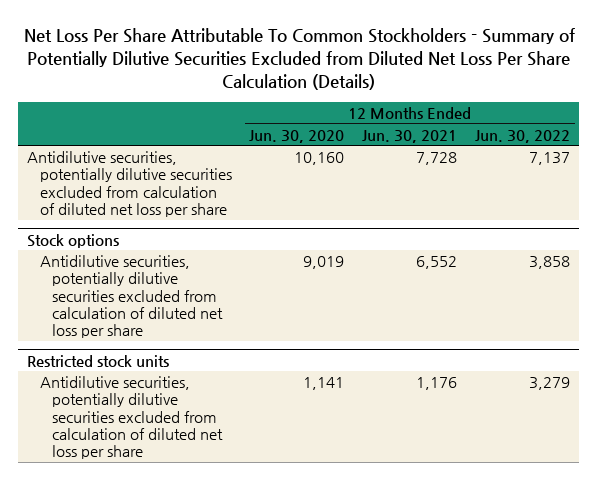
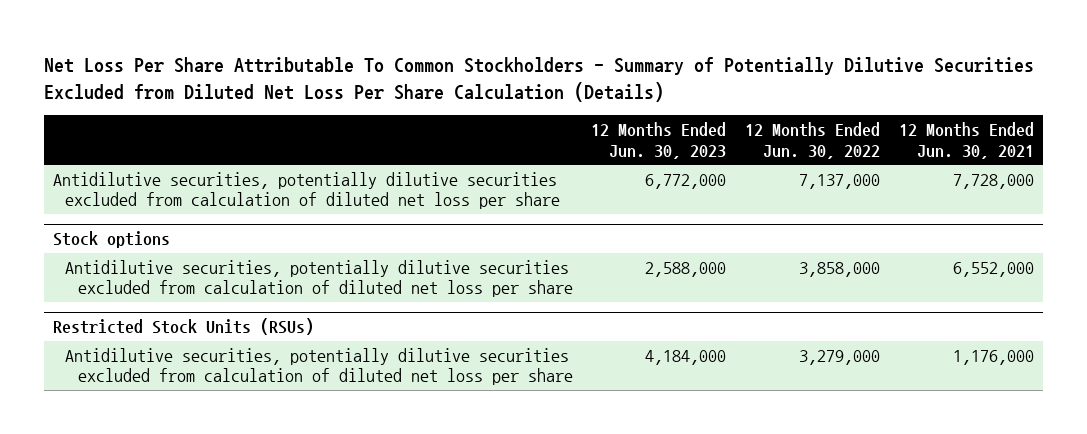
- | 12 Months Ended Jun. 30, 2020 | 12 Months Ended Jun. 30, 2021 | 12 Months Ended Jun. 30, 2022
+ | 12 Months Ended Jun. 30, 2023 | 12 Months Ended Jun. 30, 2022 | 12 Months Ended Jun. 30, 2021
- Antidilutive securities, potentially dilutive securities excluded from calculation of diluted net loss per share | 10,160 | 7,728 | 7,137
+ Antidilutive securities, potentially dilutive securities excluded from calculation of diluted net loss per share | 6,772,000 | 7,137,000 | 7,728,000
@ Stock options
- Antidilutive securities, potentially dilutive securities excluded from calculation of diluted net loss per share | 9,019 | 6,552 | 3,858
- Restricted stock units
- Antidilutive securities, potentially dilutive securities excluded from calculation of diluted net loss per share | 1,141 | 1,176 | 3,279
@ Stock options
+ Antidilutive securities, potentially dilutive securities excluded from calculation of diluted net loss per share | 2,588,000 | 3,858,000 | 6,552,000
+ Restricted Stock Units (RSUs)
+ Antidilutive securities, potentially dilutive securities excluded from calculation of diluted net loss per share | 4,184,000 | 3,279,000 | 1,176,000

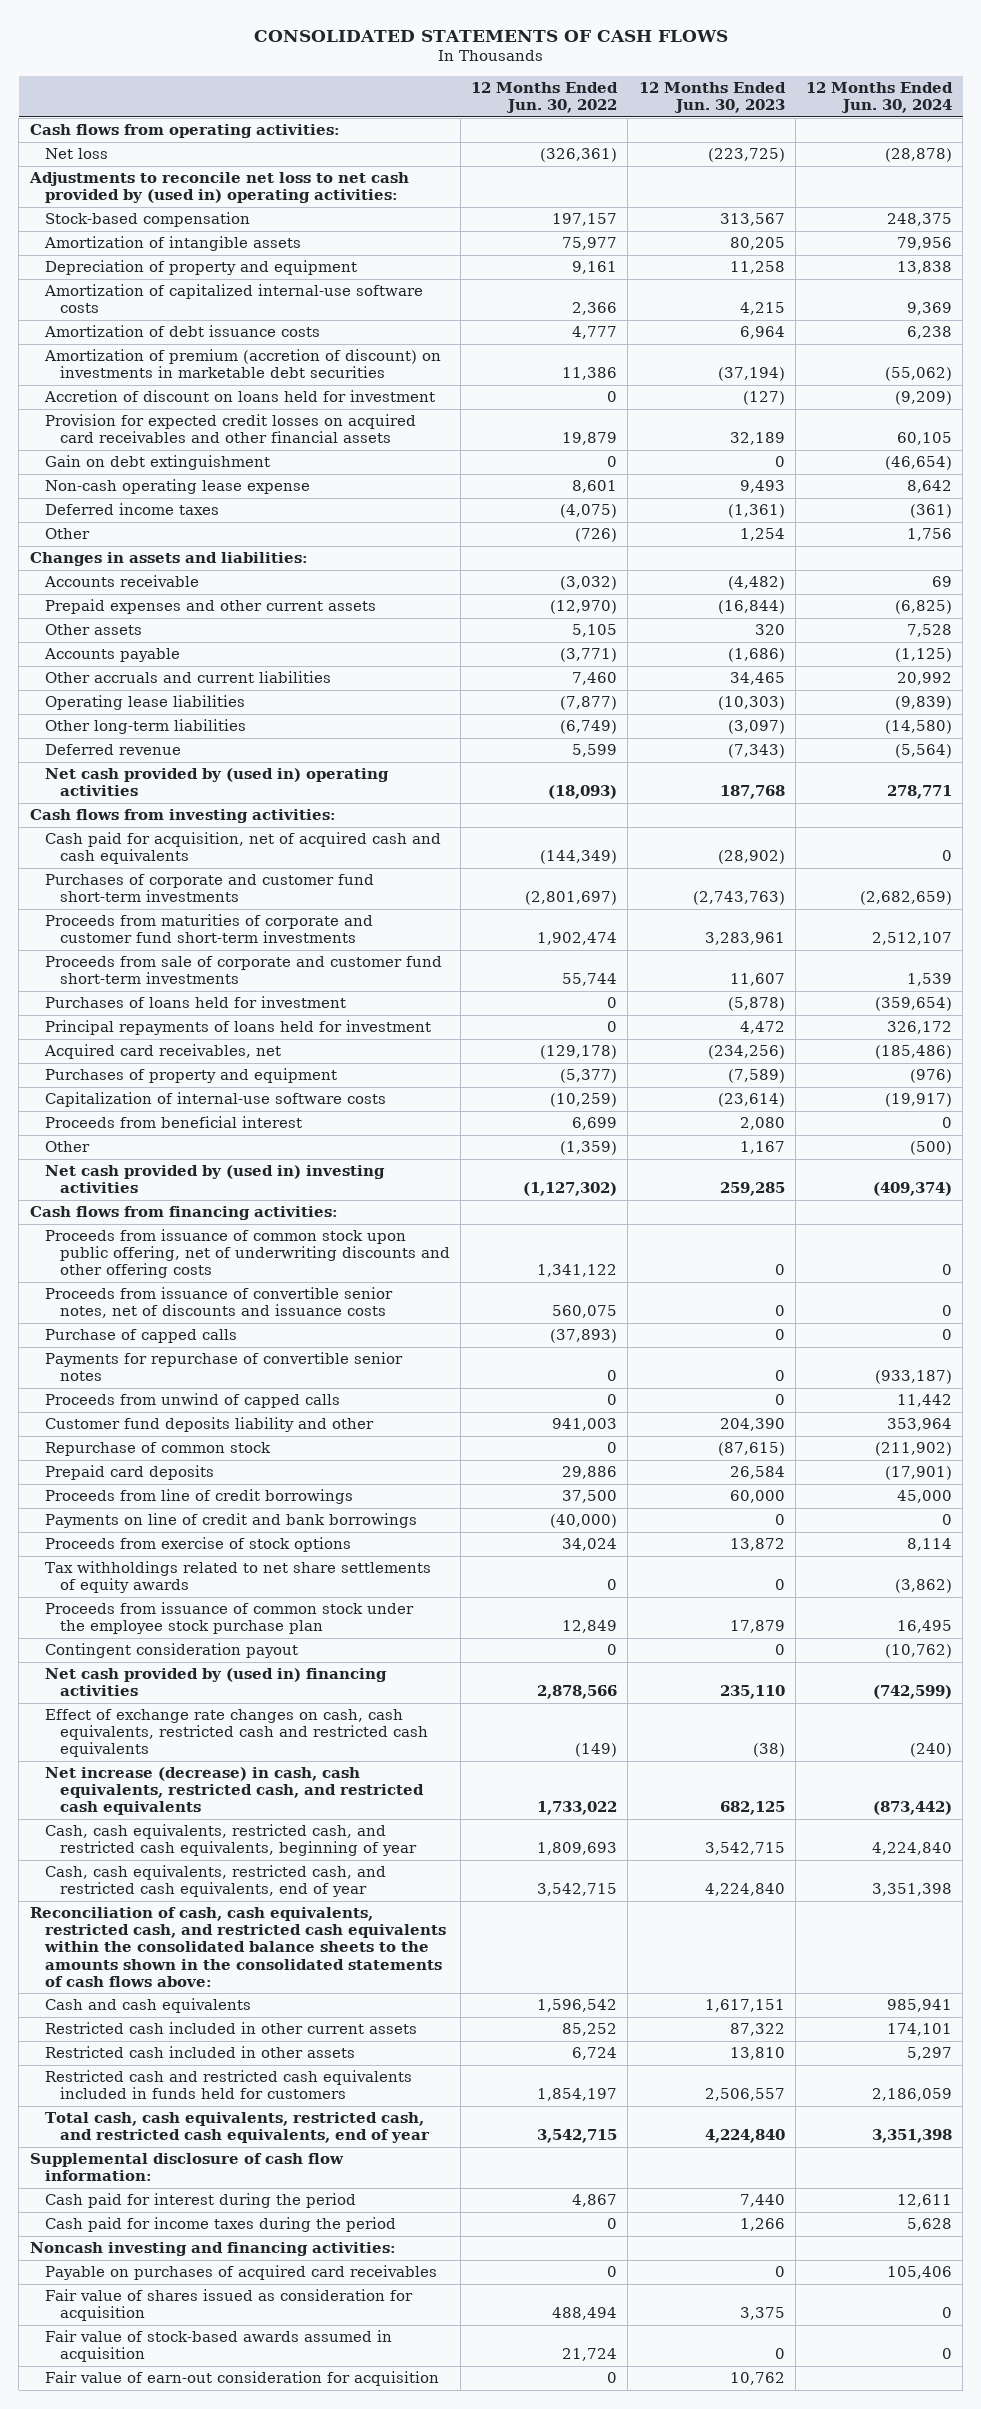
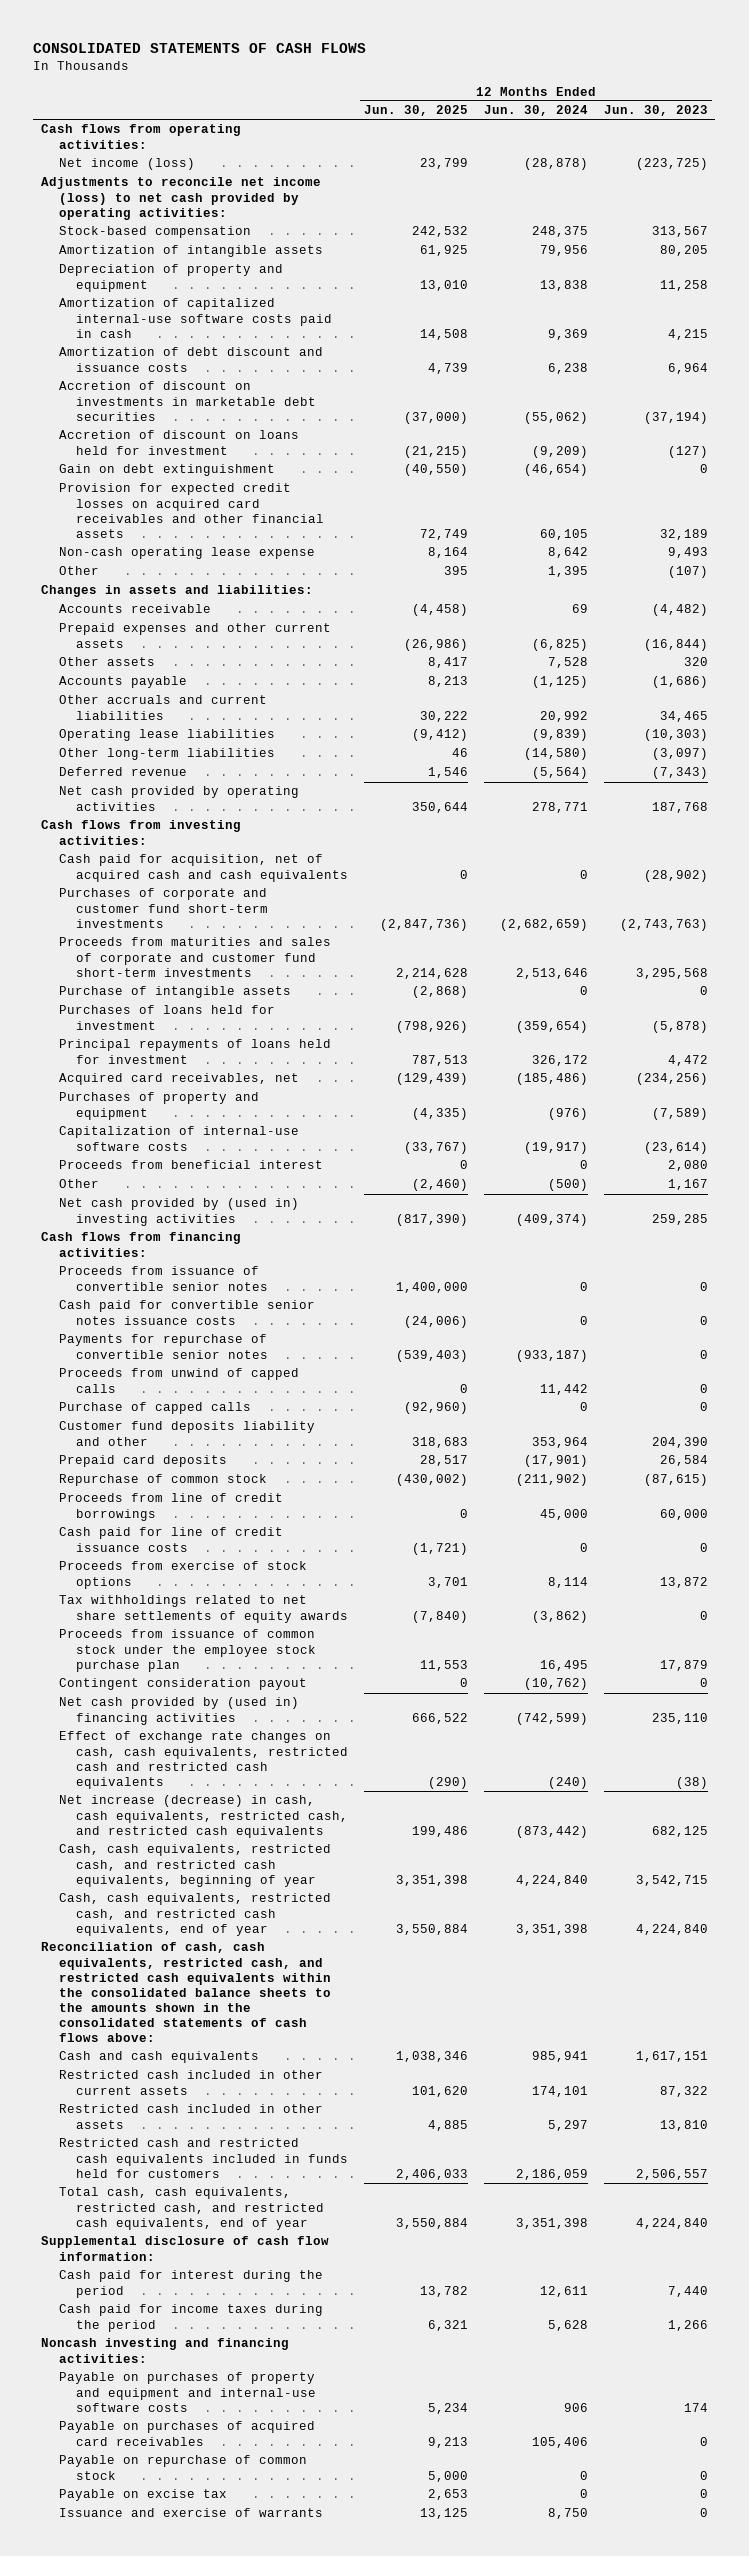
- | 12 Months Ended Jun. 30, 2022 | 12 Months Ended Jun. 30, 2023 | 12 Months Ended Jun. 30, 2024
+ | 12 Months Ended Jun. 30, 2025 | 12 Months Ended Jun. 30, 2024 | 12 Months Ended Jun. 30, 2023
- Net loss | (326,361) | (223,725) | (28,878)
- Adjustments to reconcile net loss to net cash provided by (used in) operating activities:
+ Net income (loss) | 23,799 | (28,878) | (223,725)
+ Adjustments to reconcile net income (loss) to net cash provided by operating activities:
- Amortization of capitalized internal-use software costs | 2,366 | 4,215 | 9,369
- Amortization of debt issuance costs | 4,777 | 6,964 | 6,238
- Amortization of premium (accretion of discount) on investments in marketable debt securities | 11,386 | (37,194) | (55,062)
+ Amortization of capitalized internal-use software costs paid in cash | 14,508 | 9,369 | 4,215
+ Amortization of debt discount and issuance costs | 4,739 | 6,238 | 6,964
+ Accretion of discount on investments in marketable debt securities | (37,000) | (55,062) | (37,194)
moved down: Provision for expected credit losses on acquired card receivables and other financial assets | 72,749 | 60,105 | 32,189
- Deferred income taxes | (4,075) | (1,361) | (361)
- Other | (726) | 1,254 | 1,756
+ Other | 395 | 1,395 | (107)
- Net cash provided by (used in) operating activities | (18,093) | 187,768 | 278,771
+ Net cash provided by operating activities | 350,644 | 278,771 | 187,768
- Proceeds from maturities of corporate and customer fund short-term investments | 1,902,474 | 3,283,961 | 2,512,107
- Proceeds from sale of corporate and customer fund short-term investments | 55,744 | 11,607 | 1,539
+ Proceeds from maturities and sales of corporate and customer fund short-term investments | 2,214,628 | 2,513,646 | 3,295,568
+ Purchase of intangible assets | (2,868) | 0 | 0
- Proceeds from issuance of common stock upon public offering, net of underwriting discounts and other offering costs | 1,341,122 | 0 | 0
- Proceeds from issuance of convertible senior notes, net of discounts and issuance costs | 560,075 | 0 | 0
+ Proceeds from issuance of convertible senior notes | 1,400,000 | 0 | 0
+ Cash paid for convertible senior notes issuance costs | (24,006) | 0 | 0
moved down: Purchase of capped calls | (92,960) | 0 | 0
moved down: Repurchase of common stock | (430,002) | (211,902) | (87,615)
- Payments on line of credit and bank borrowings | (40,000) | 0 | 0
+ Cash paid for line of credit issuance costs | (1,721) | 0 | 0
+ Payable on purchases of property and equipment and internal-use software costs | 5,234 | 906 | 174
- Fair value of shares issued as consideration for acquisition | 488,494 | 3,375 | 0
- Fair value of stock-based awards assumed in acquisition | 21,724 | 0 | 0
- Fair value of earn-out consideration for acquisition | 0 | 10,762 |
+ Payable on repurchase of common stock | 5,000 | 0 | 0
+ Payable on excise tax | 2,653 | 0 | 0
+ Issuance and exercise of warrants | 13,125 | 8,750 | 0

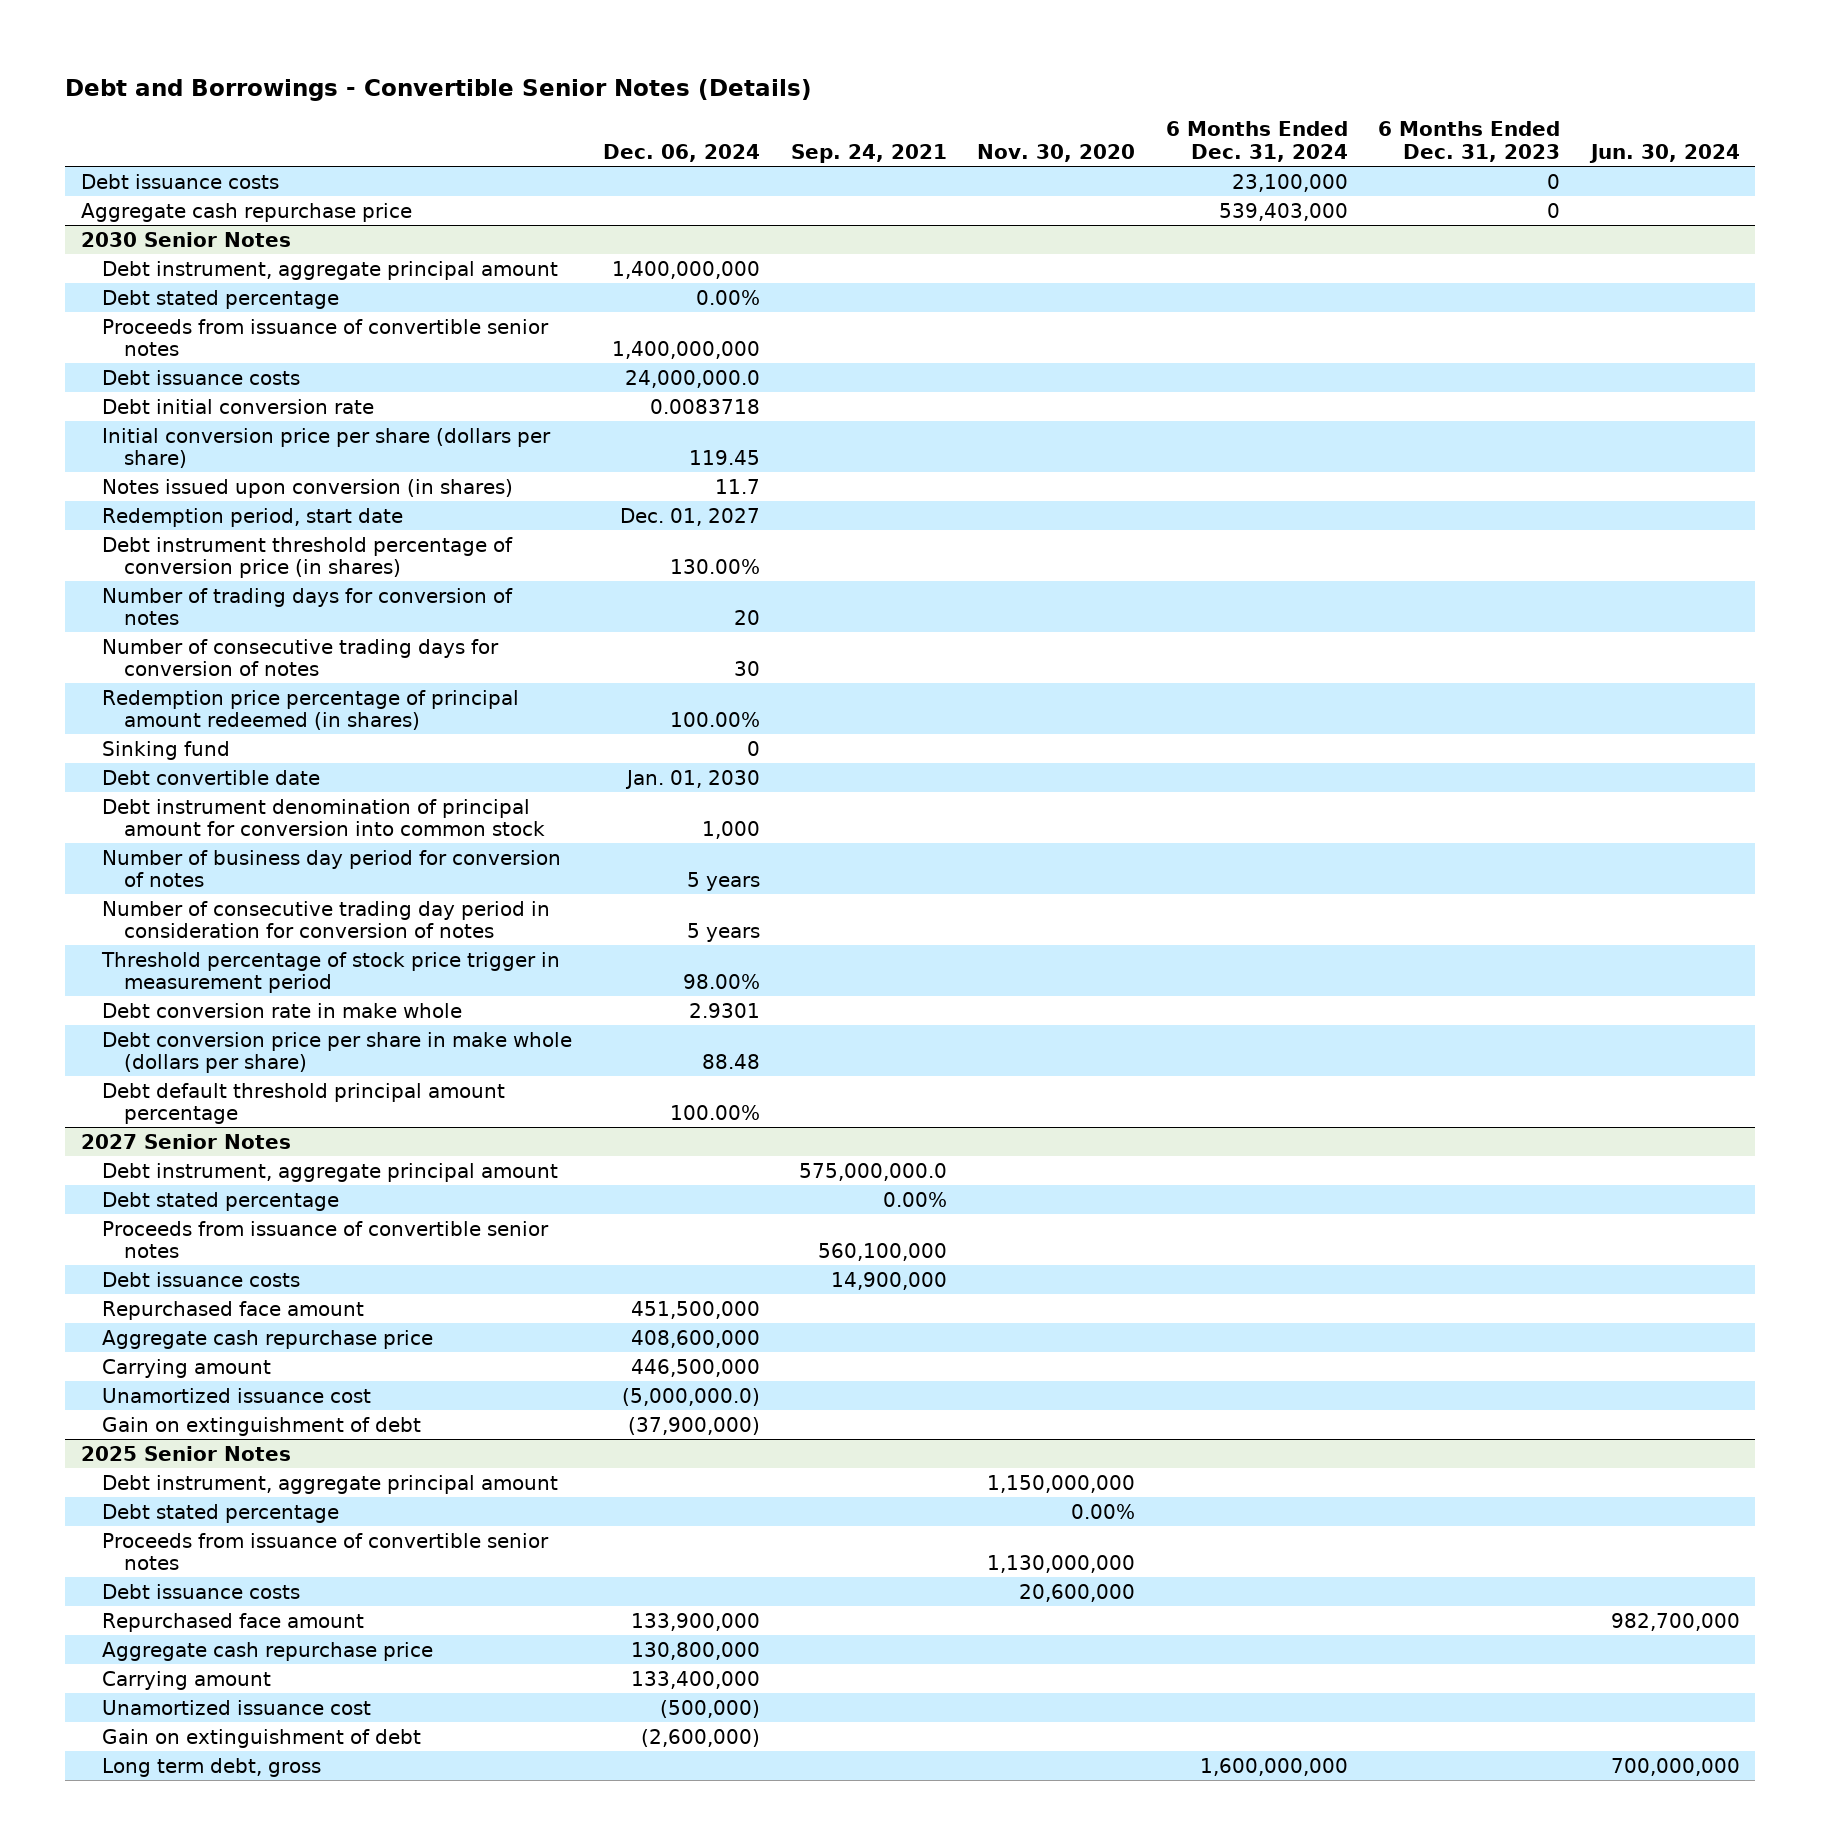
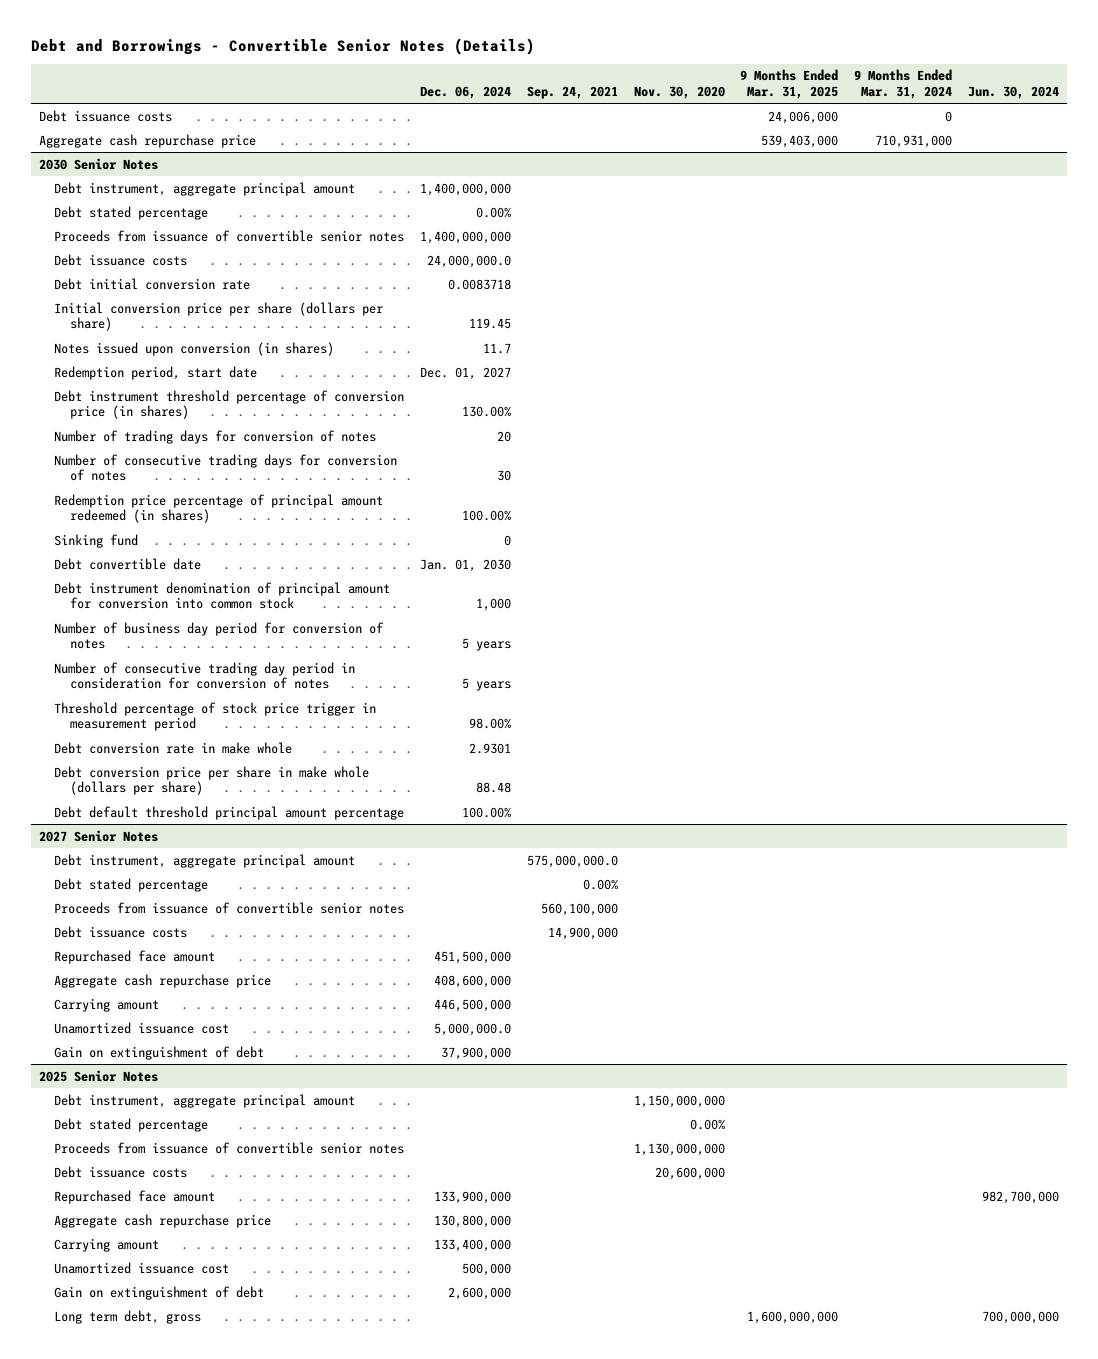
- | Dec. 06, 2024 | Sep. 24, 2021 | Nov. 30, 2020 | 6 Months Ended Dec. 31, 2024 | 6 Months Ended Dec. 31, 2023 | Jun. 30, 2024
+ | Dec. 06, 2024 | Sep. 24, 2021 | Nov. 30, 2020 | 9 Months Ended Mar. 31, 2025 | 9 Months Ended Mar. 31, 2024 | Jun. 30, 2024
@ 2027 Senior Notes
- Unamortized issuance cost | (5,000,000.0) | | | | |
- Gain on extinguishment of debt | (37,900,000) | | | | |
+ Unamortized issuance cost | 5,000,000.0 | | | | |
+ Gain on extinguishment of debt | 37,900,000 | | | | |
@ 2025 Senior Notes
- Unamortized issuance cost | (500,000) | | | | |
- Gain on extinguishment of debt | (2,600,000) | | | | |
+ Unamortized issuance cost | 500,000 | | | | |
+ Gain on extinguishment of debt | 2,600,000 | | | | |

